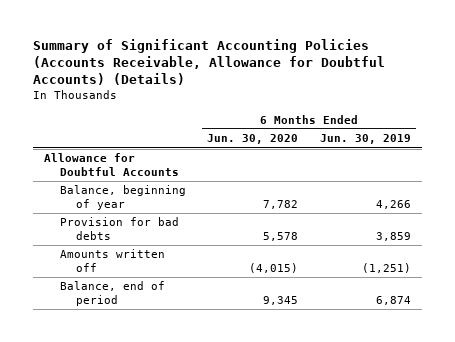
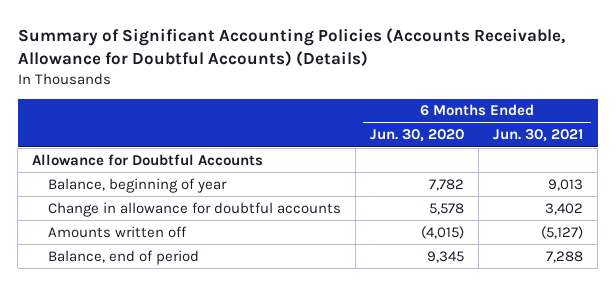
- | 6 Months Ended Jun. 30, 2020 | 6 Months Ended Jun. 30, 2019
+ | 6 Months Ended Jun. 30, 2020 | 6 Months Ended Jun. 30, 2021
- Provision for bad debts | 5,578 | 3,859
+ Change in allowance for doubtful accounts | 5,578 | 3,402

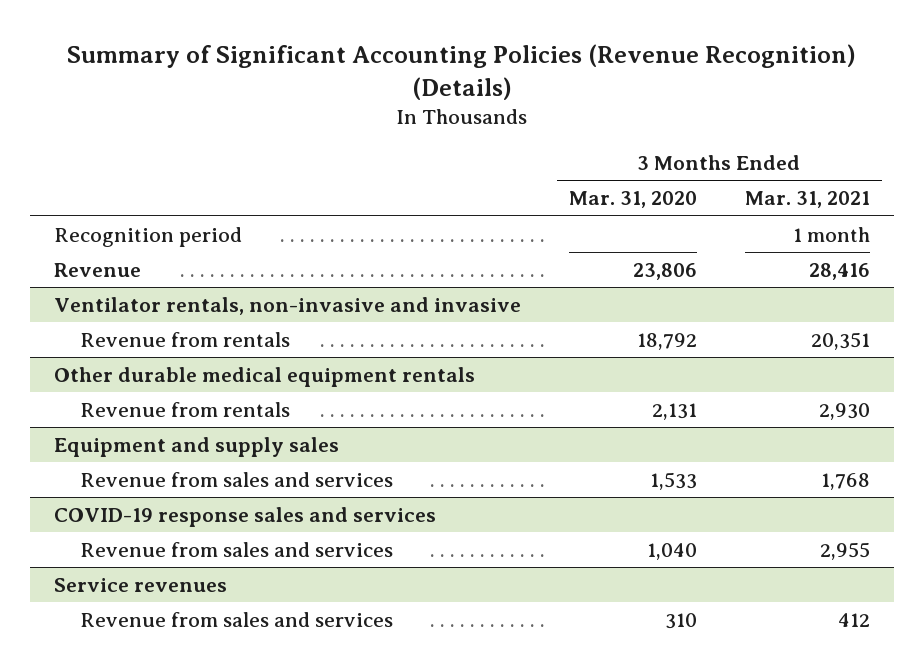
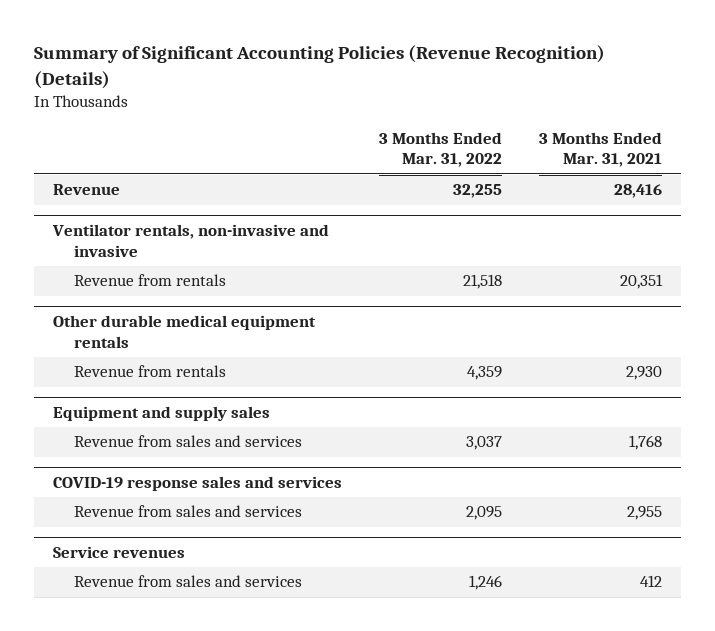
- | 3 Months Ended Mar. 31, 2020 | 3 Months Ended Mar. 31, 2021
+ | 3 Months Ended Mar. 31, 2022 | 3 Months Ended Mar. 31, 2021
- Recognition period | | 1 month

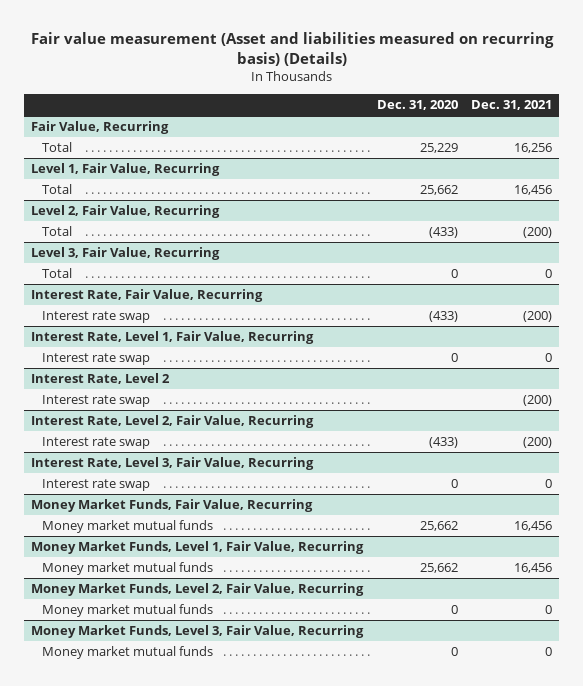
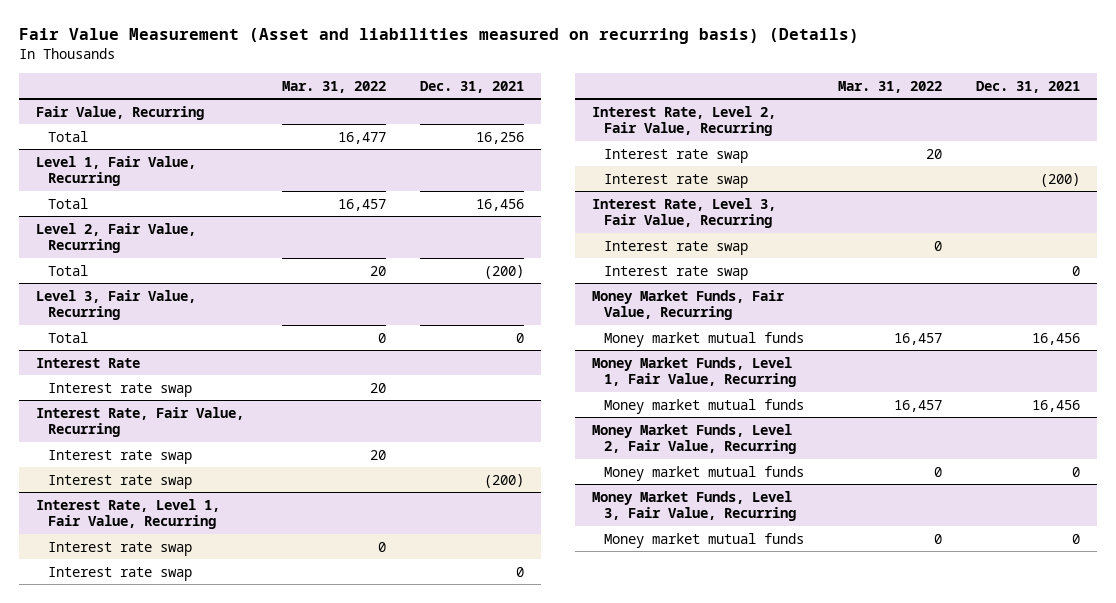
- Fair value measurement (Asset and liabilities measured on recurring basis) (Details)
+ Fair Value Measurement (Asset and liabilities measured on recurring basis) (Details)
- | Dec. 31, 2020 | Dec. 31, 2021
+ | Mar. 31, 2022 | Dec. 31, 2021
+ Interest Rate
+ Interest rate swap | 20 |
@ Interest Rate, Fair Value, Recurring
+ Interest rate swap | 20 |
@ Interest Rate, Level 1, Fair Value, Recurring
+ Interest rate swap | 0 |
- Interest Rate, Level 2
- Interest rate swap | | (200)
@ Interest Rate, Level 2, Fair Value, Recurring
+ Interest rate swap | 20 |
@ Interest Rate, Level 3, Fair Value, Recurring
+ Interest rate swap | 0 |

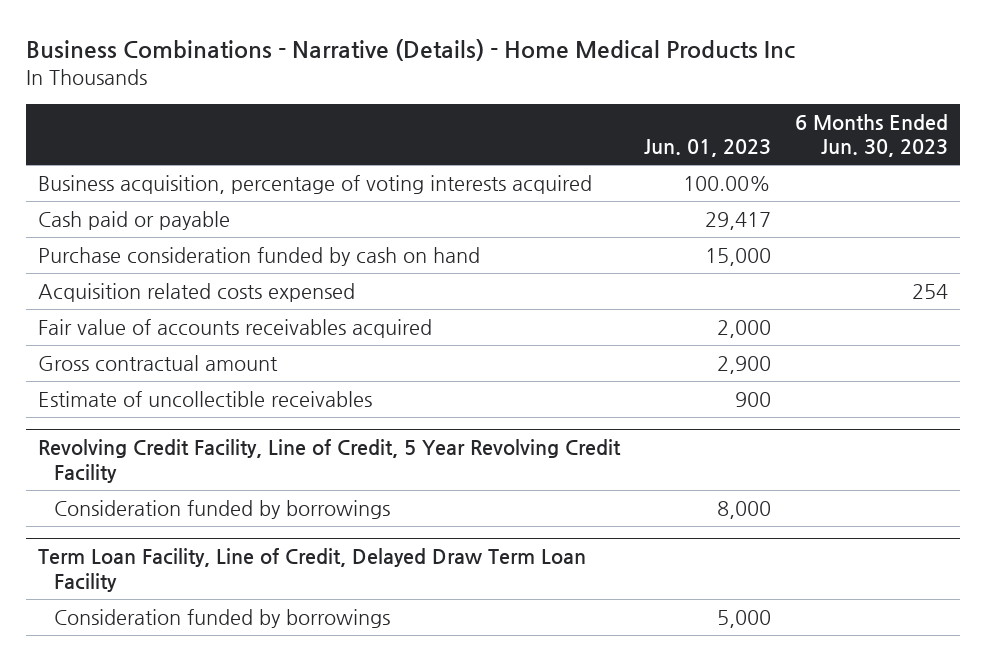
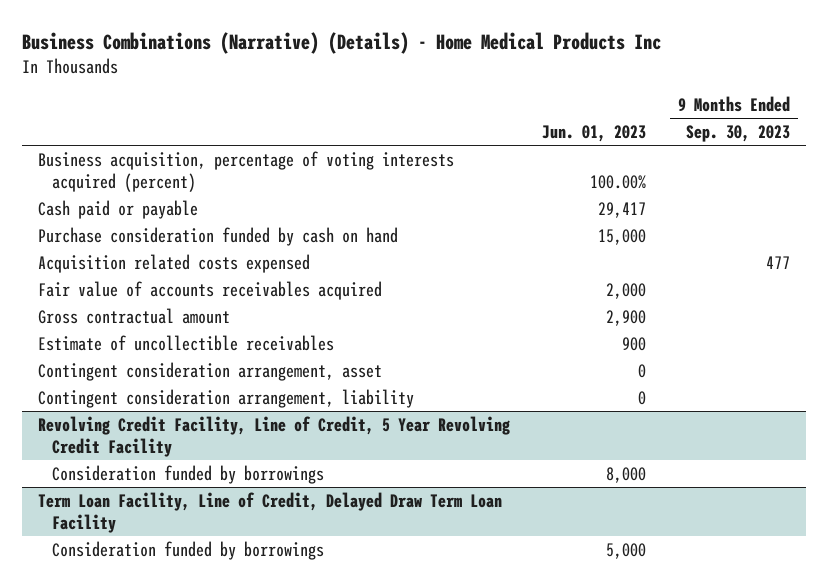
- Business Combinations - Narrative (Details) - Home Medical Products Inc
+ Business Combinations (Narrative) (Details) - Home Medical Products Inc
- | Jun. 01, 2023 | 6 Months Ended Jun. 30, 2023
+ | Jun. 01, 2023 | 9 Months Ended Sep. 30, 2023
- Business acquisition, percentage of voting interests acquired | 100.00% |
+ Business acquisition, percentage of voting interests acquired (percent) | 100.00% |
+ Contingent consideration arrangement, asset | 0 |
+ Contingent consideration arrangement, liability | 0 |

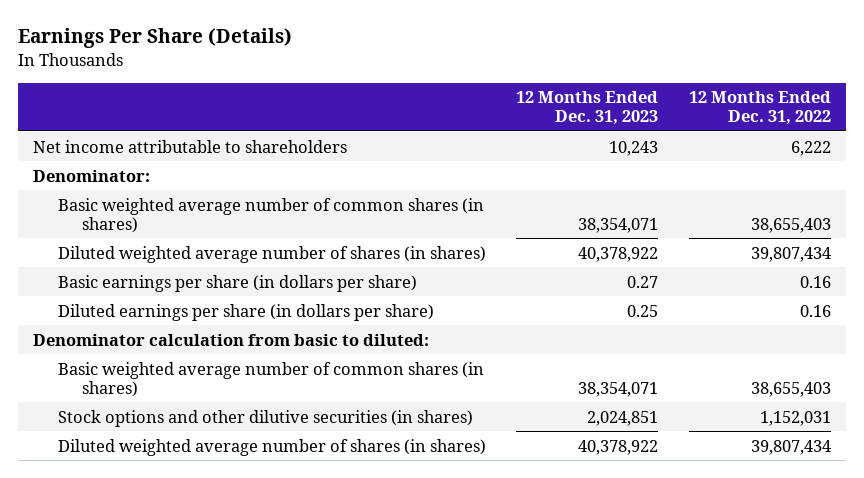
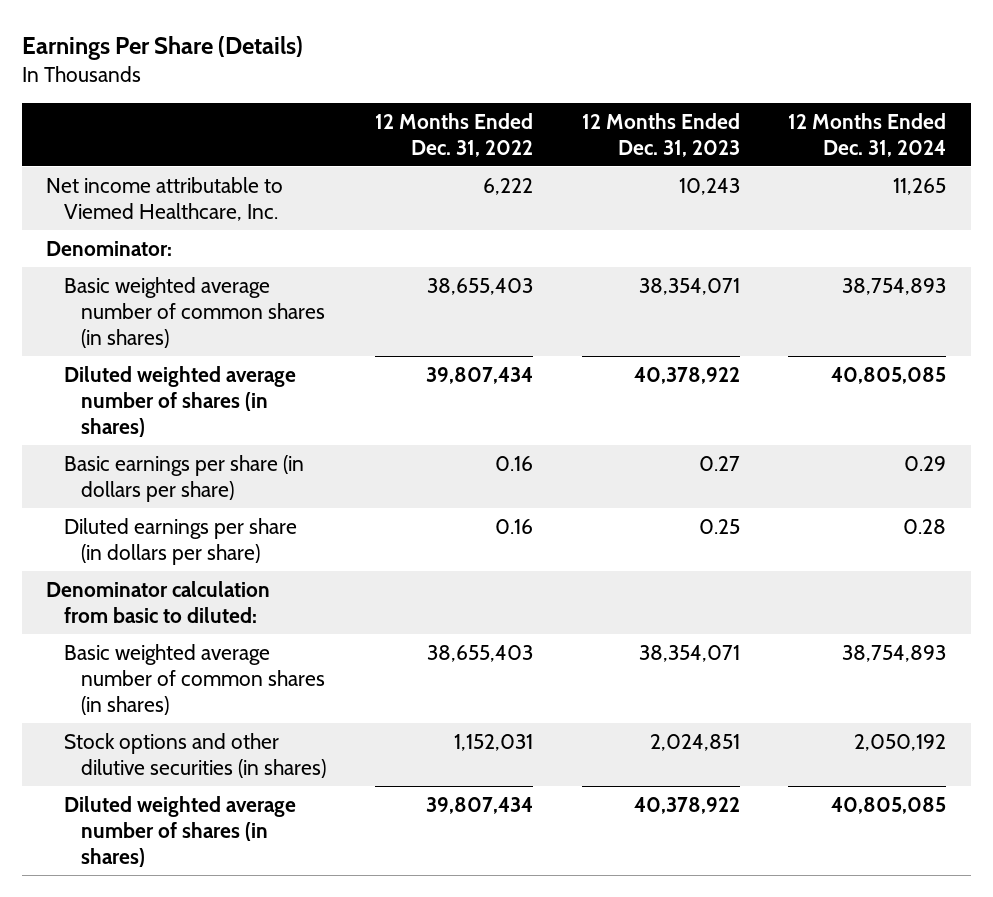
- | 12 Months Ended Dec. 31, 2023 | 12 Months Ended Dec. 31, 2022
+ | 12 Months Ended Dec. 31, 2022 | 12 Months Ended Dec. 31, 2023 | 12 Months Ended Dec. 31, 2024
- Net income attributable to shareholders | 10,243 | 6,222
+ Net income attributable to Viemed Healthcare, Inc. | 6,222 | 10,243 | 11,265

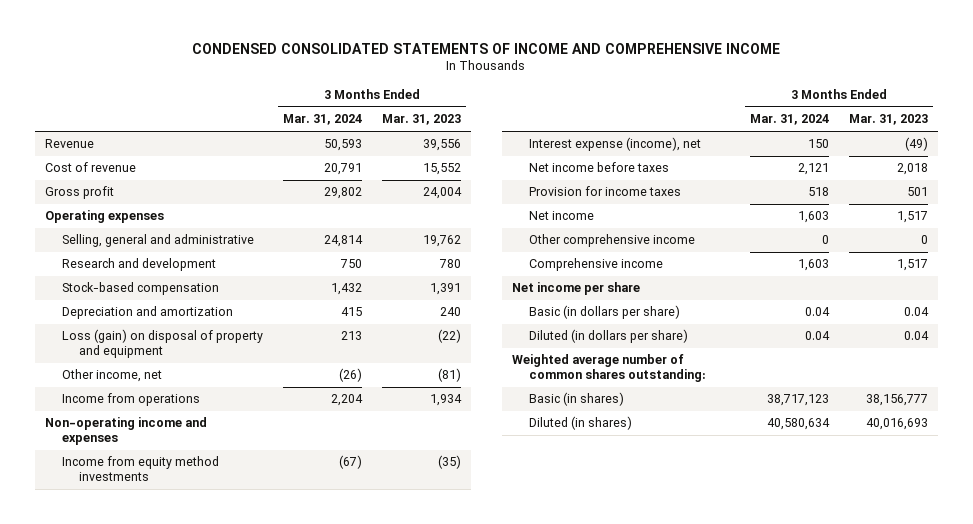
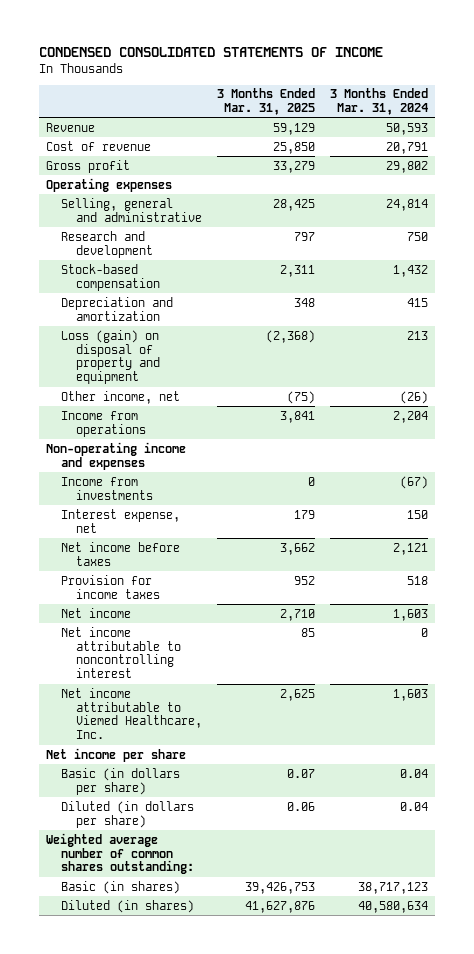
- CONDENSED CONSOLIDATED STATEMENTS OF INCOME AND COMPREHENSIVE INCOME
+ CONDENSED CONSOLIDATED STATEMENTS OF INCOME
- | 3 Months Ended Mar. 31, 2024 | 3 Months Ended Mar. 31, 2023
+ | 3 Months Ended Mar. 31, 2025 | 3 Months Ended Mar. 31, 2024
- Income from equity method investments | (67) | (35)
- Interest expense (income), net | 150 | (49)
+ Income from investments | 0 | (67)
+ Interest expense, net | 179 | 150
- Other comprehensive income | 0 | 0
- Comprehensive income | 1,603 | 1,517
+ Net income attributable to noncontrolling interest | 85 | 0
+ Net income attributable to Viemed Healthcare, Inc. | 2,625 | 1,603

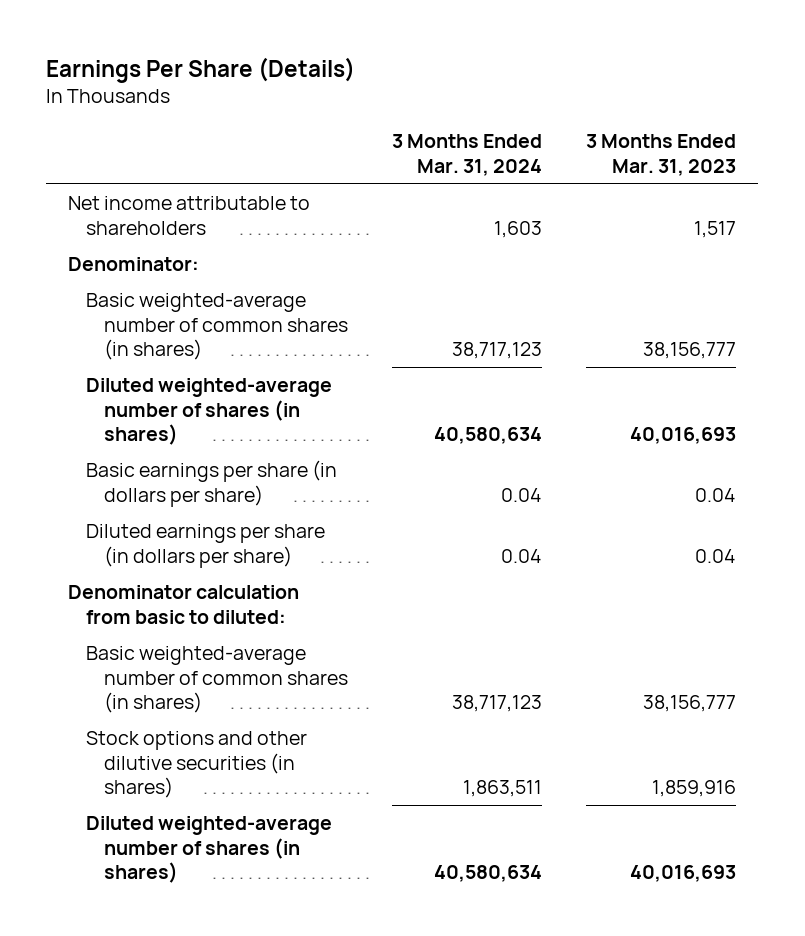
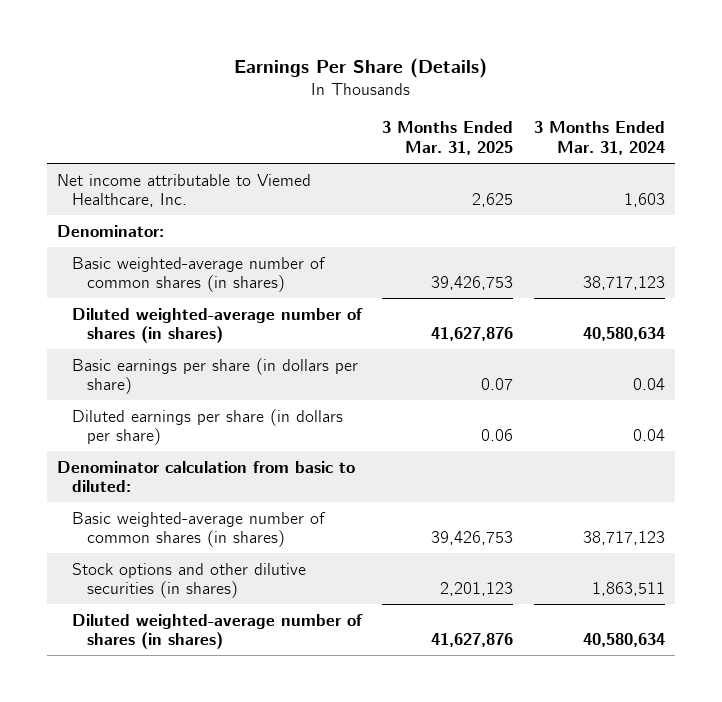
- | 3 Months Ended Mar. 31, 2024 | 3 Months Ended Mar. 31, 2023
+ | 3 Months Ended Mar. 31, 2025 | 3 Months Ended Mar. 31, 2024
- Net income attributable to shareholders | 1,603 | 1,517
+ Net income attributable to Viemed Healthcare, Inc. | 2,625 | 1,603

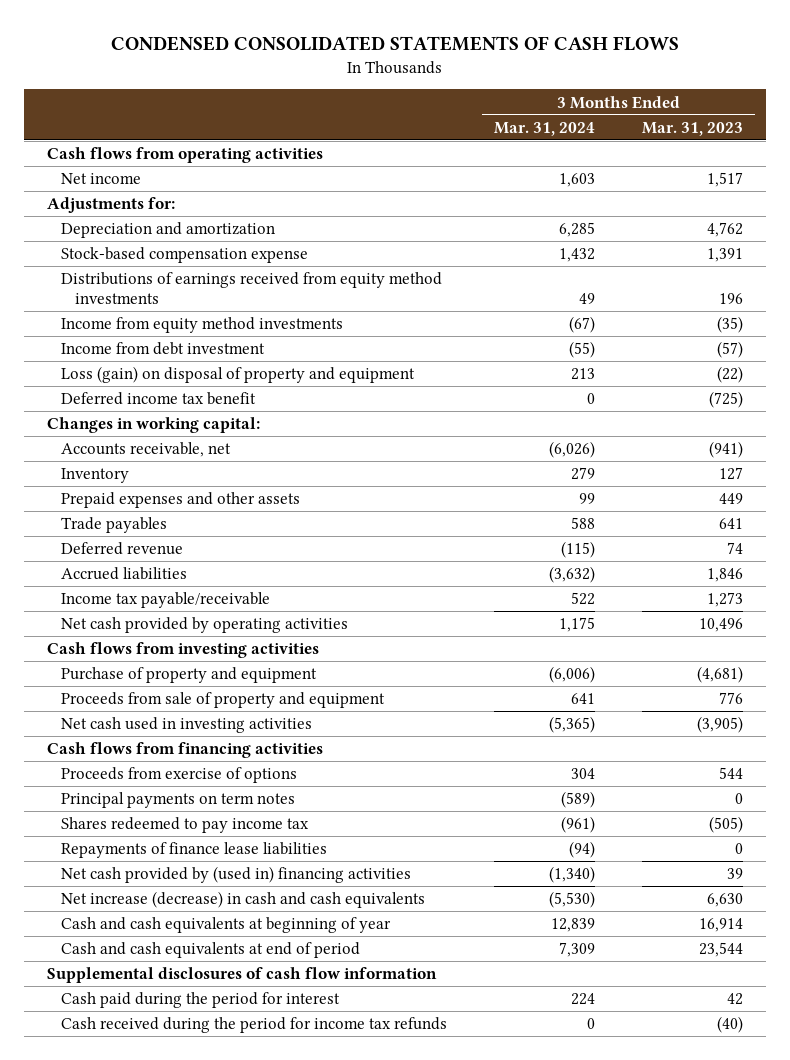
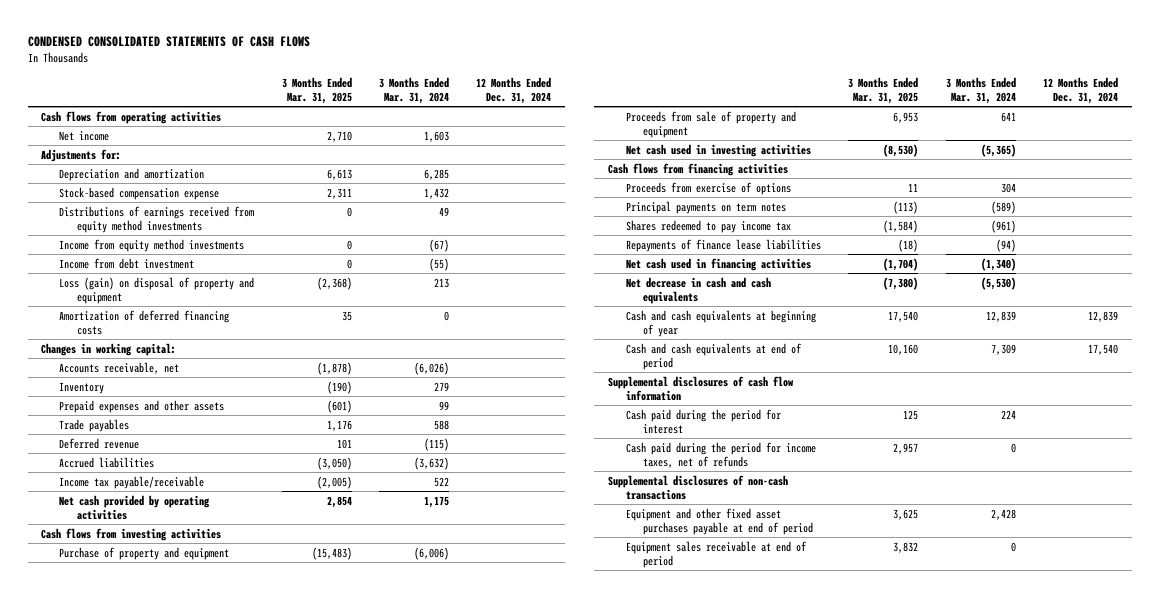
- | 3 Months Ended Mar. 31, 2024 | 3 Months Ended Mar. 31, 2023
+ | 3 Months Ended Mar. 31, 2025 | 3 Months Ended Mar. 31, 2024 | 12 Months Ended Dec. 31, 2024
- Deferred income tax benefit | 0 | (725)
+ Amortization of deferred financing costs | 35 | 0 |
- Net cash provided by (used in) financing activities | (1,340) | 39
- Net increase (decrease) in cash and cash equivalents | (5,530) | 6,630
+ Net cash used in financing activities | (1,704) | (1,340) |
+ Net decrease in cash and cash equivalents | (7,380) | (5,530) |
- Cash received during the period for income tax refunds | 0 | (40)
+ Cash paid during the period for income taxes, net of refunds | 2,957 | 0 |
+ Supplemental disclosures of non-cash transactions
+ Equipment and other fixed asset purchases payable at end of period | 3,625 | 2,428 |
+ Equipment sales receivable at end of period | 3,832 | 0 |

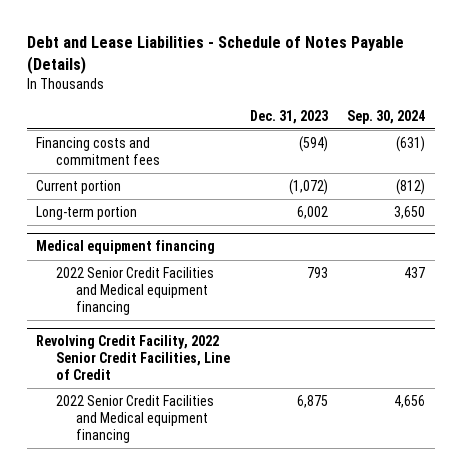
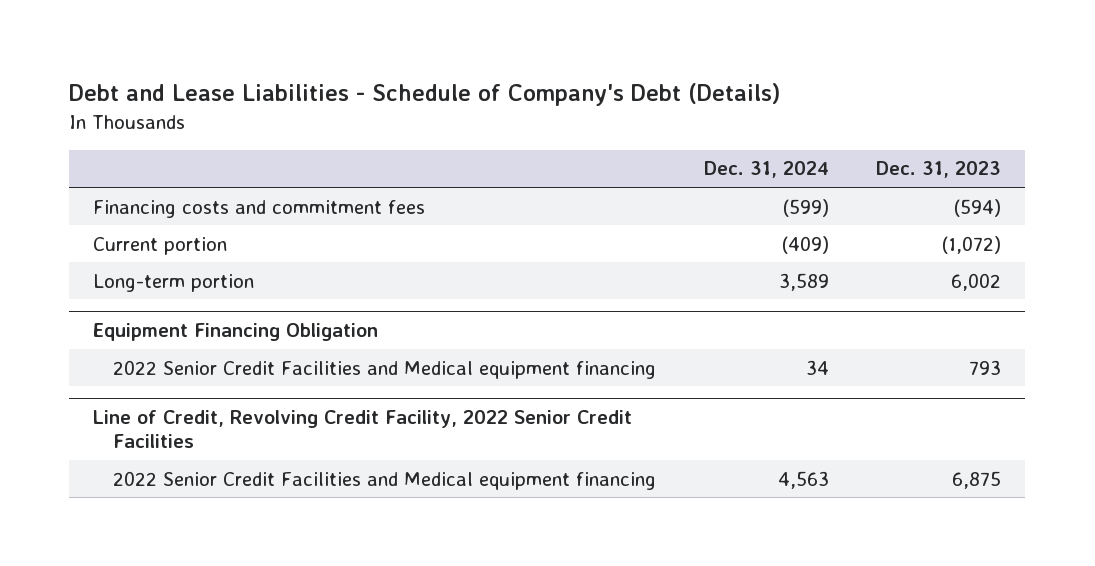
- Debt and Lease Liabilities - Schedule of Notes Payable (Details)
+ Debt and Lease Liabilities - Schedule of Company's Debt (Details)
- | Dec. 31, 2023 | Sep. 30, 2024
+ | Dec. 31, 2024 | Dec. 31, 2023
- Medical equipment financing
+ Equipment Financing Obligation
- Revolving Credit Facility, 2022 Senior Credit Facilities, Line of Credit
+ Line of Credit, Revolving Credit Facility, 2022 Senior Credit Facilities

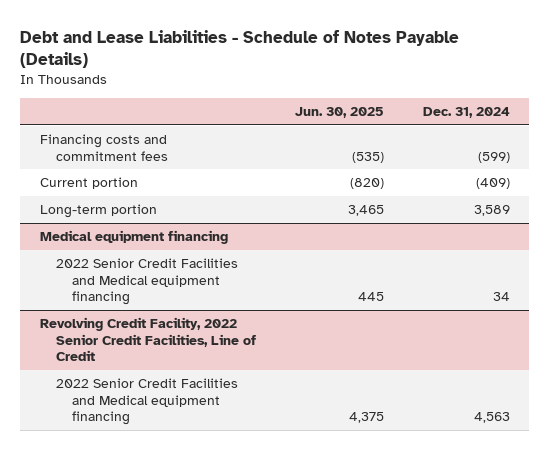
- Debt and Lease Liabilities - Schedule of Company's Debt (Details)
+ Debt and Lease Liabilities - Schedule of Notes Payable (Details)
- | Dec. 31, 2024 | Dec. 31, 2023
+ | Jun. 30, 2025 | Dec. 31, 2024
- Equipment Financing Obligation
+ Medical equipment financing
- Line of Credit, Revolving Credit Facility, 2022 Senior Credit Facilities
+ Revolving Credit Facility, 2022 Senior Credit Facilities, Line of Credit

